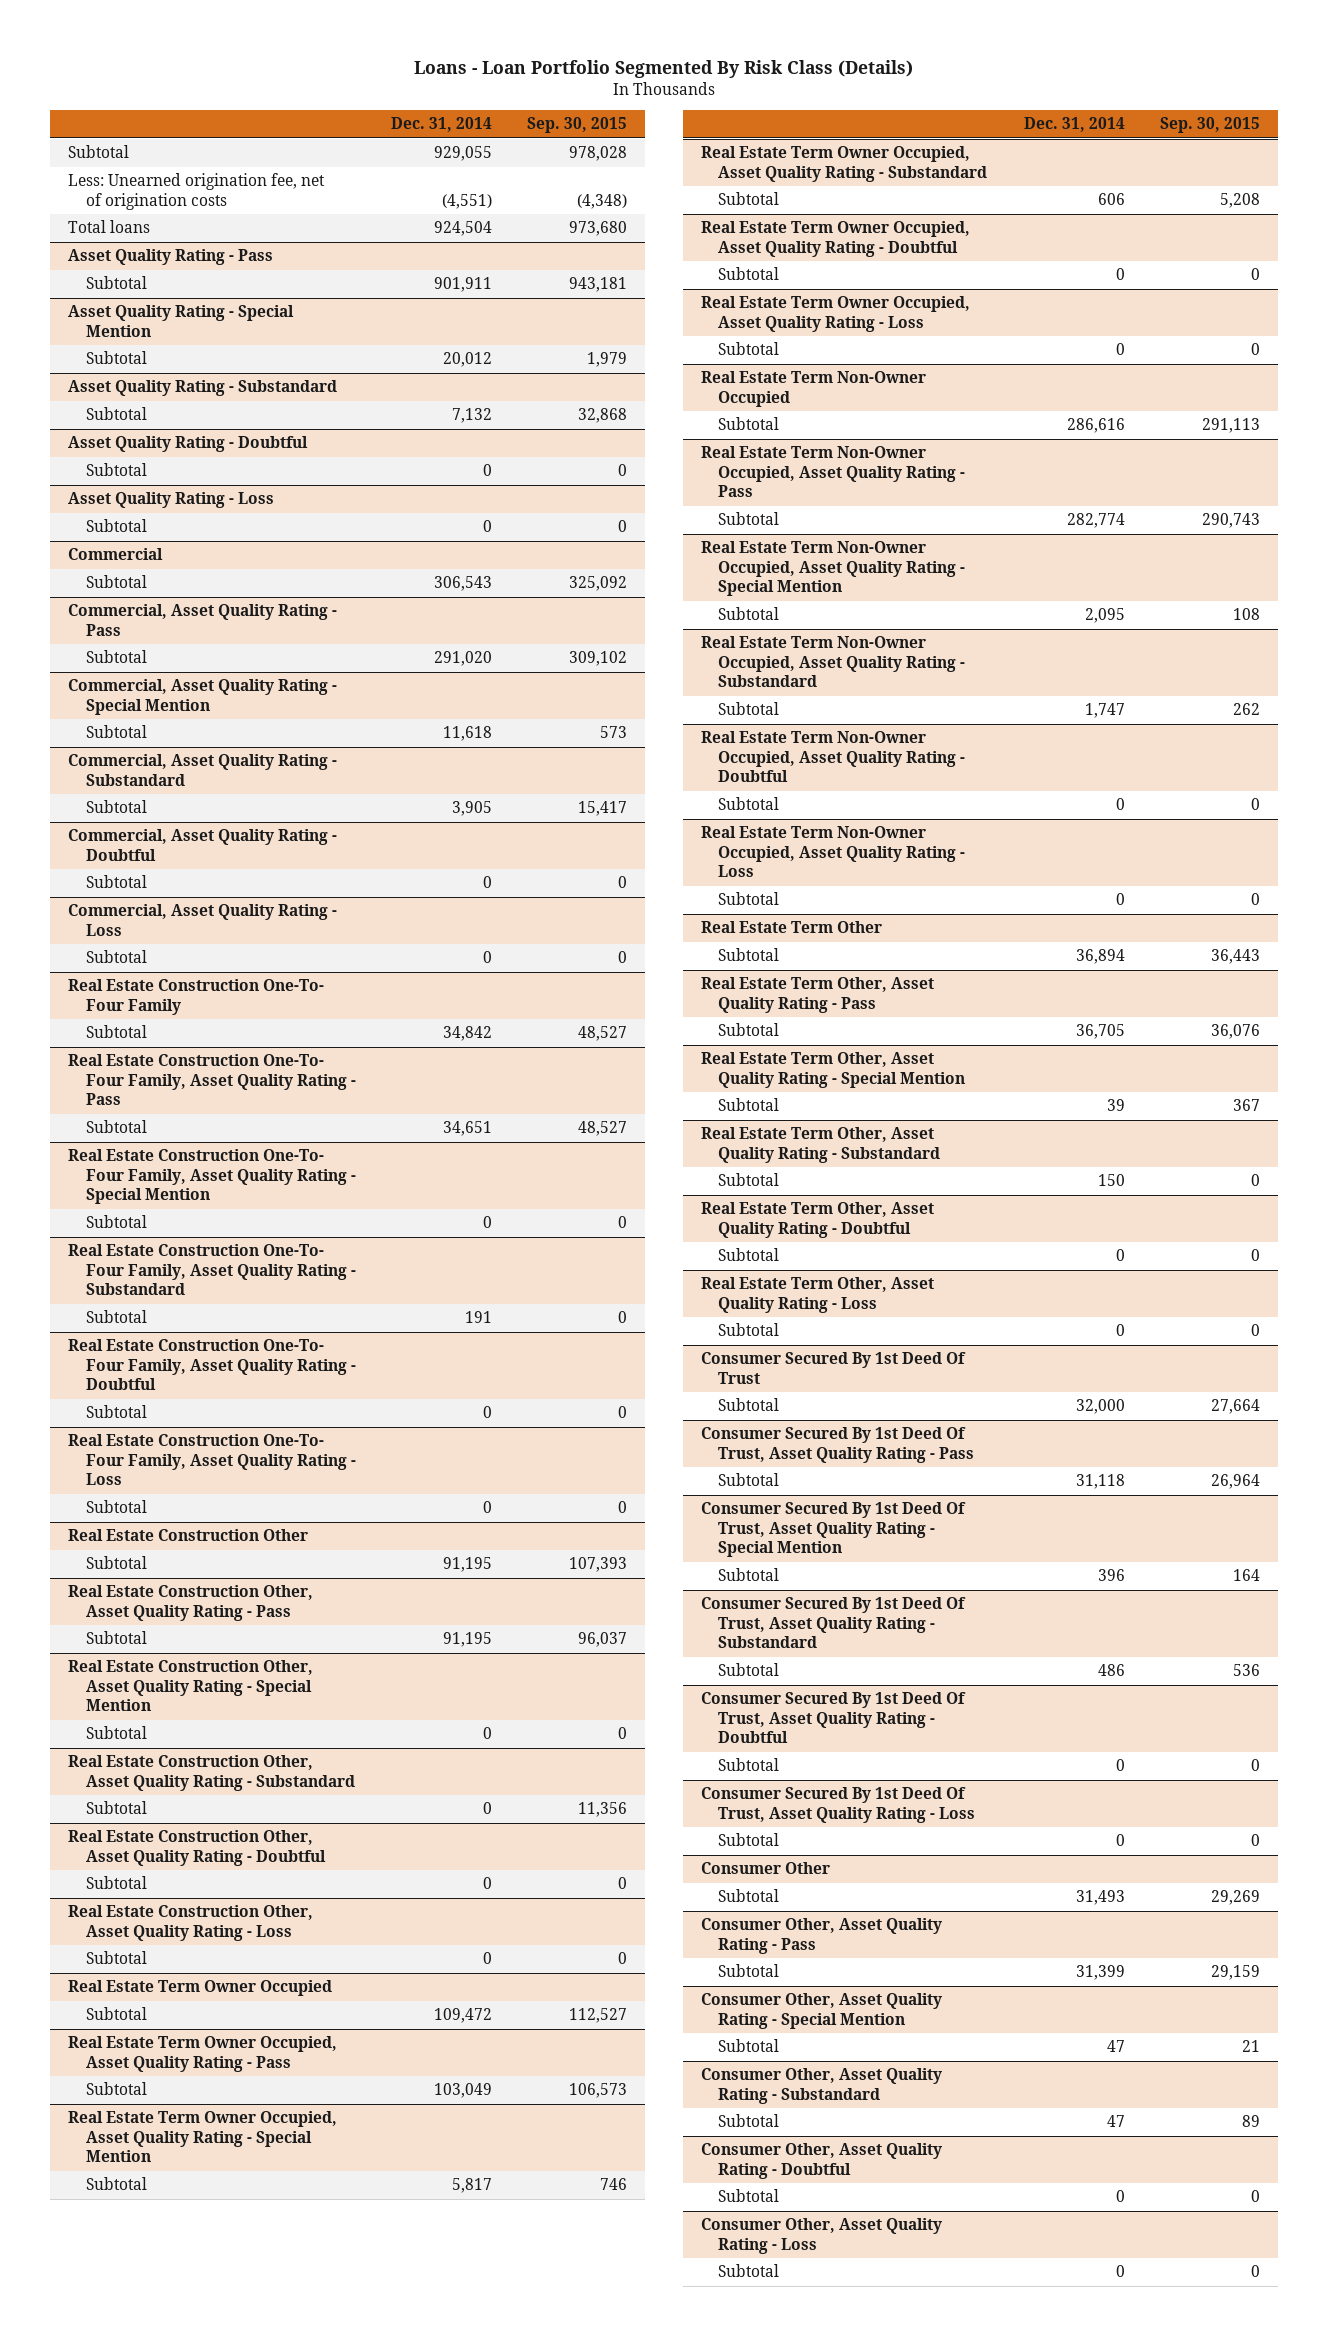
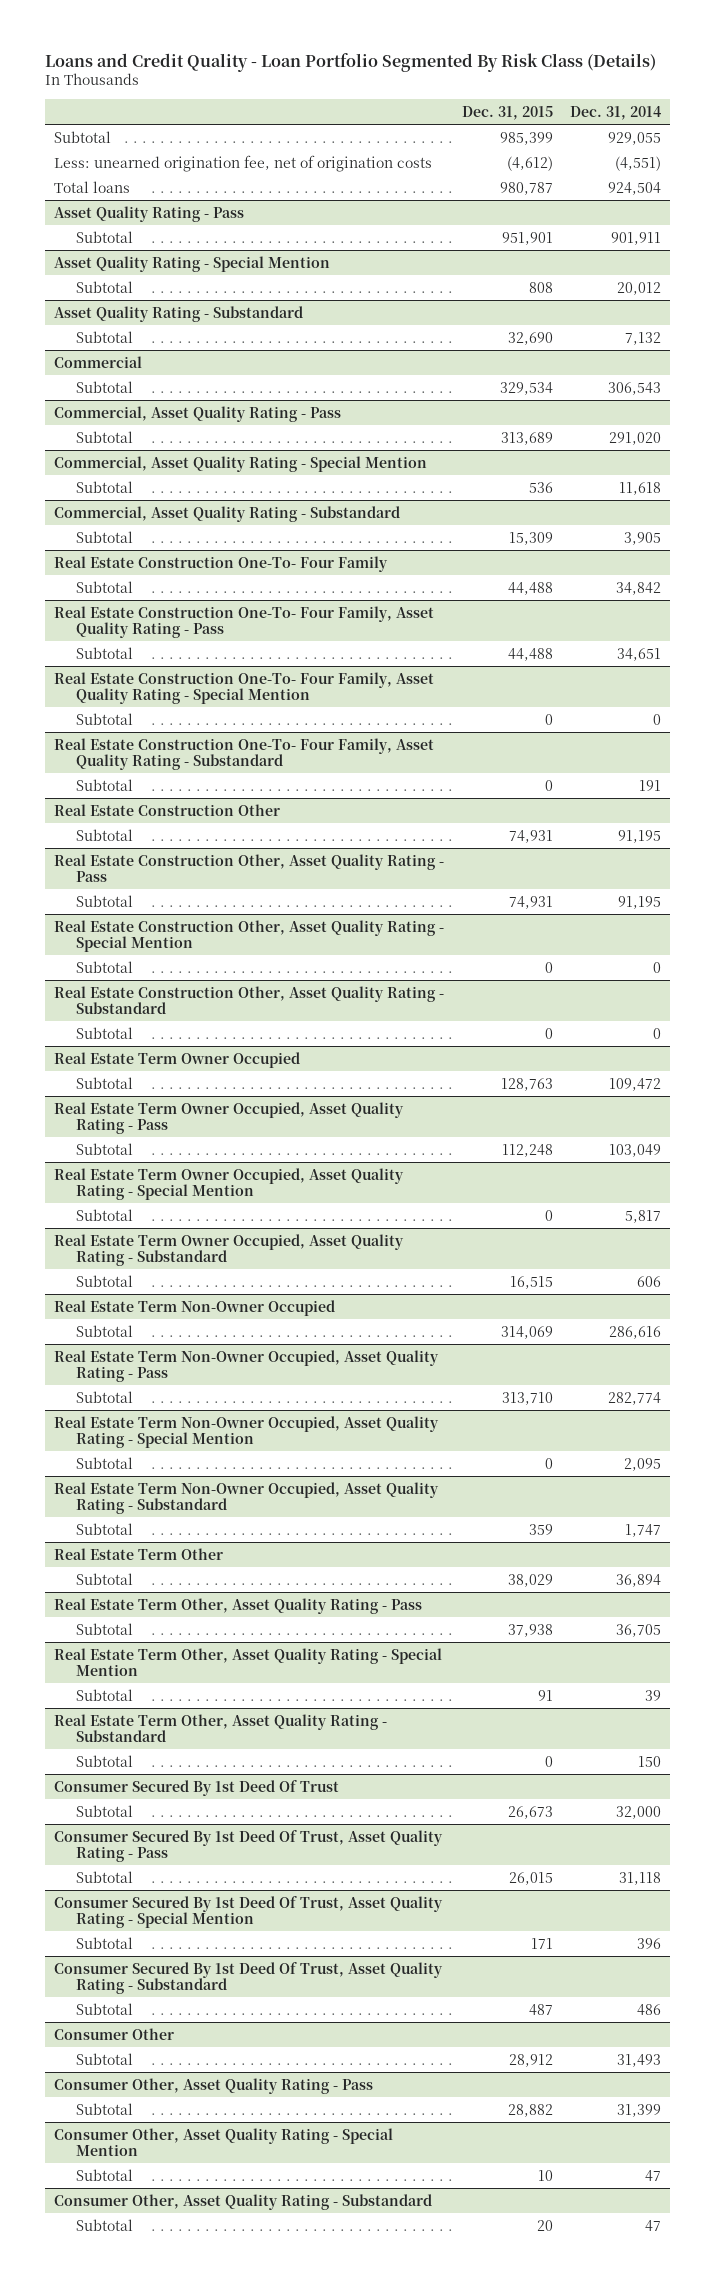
- Loans - Loan Portfolio Segmented By Risk Class (Details)
+ Loans and Credit Quality - Loan Portfolio Segmented By Risk Class (Details)
- | Dec. 31, 2014 | Sep. 30, 2015
+ | Dec. 31, 2015 | Dec. 31, 2014
- Less: Unearned origination fee, net of origination costs | (4,551) | (4,348)
+ Less: unearned origination fee, net of origination costs | (4,612) | (4,551)
- Asset Quality Rating - Doubtful
- Subtotal | 0 | 0
- Asset Quality Rating - Loss
- Subtotal | 0 | 0
- Commercial, Asset Quality Rating - Doubtful
- Subtotal | 0 | 0
- Commercial, Asset Quality Rating - Loss
- Subtotal | 0 | 0
- Real Estate Construction One-To- Four Family, Asset Quality Rating - Doubtful
- Subtotal | 0 | 0
- Real Estate Construction One-To- Four Family, Asset Quality Rating - Loss
- Subtotal | 0 | 0
- Real Estate Construction Other, Asset Quality Rating - Doubtful
- Subtotal | 0 | 0
- Real Estate Construction Other, Asset Quality Rating - Loss
- Subtotal | 0 | 0
- Real Estate Term Owner Occupied, Asset Quality Rating - Doubtful
- Subtotal | 0 | 0
- Real Estate Term Owner Occupied, Asset Quality Rating - Loss
- Subtotal | 0 | 0
- Real Estate Term Non-Owner Occupied, Asset Quality Rating - Doubtful
- Subtotal | 0 | 0
- Real Estate Term Non-Owner Occupied, Asset Quality Rating - Loss
- Subtotal | 0 | 0
- Real Estate Term Other, Asset Quality Rating - Doubtful
- Subtotal | 0 | 0
- Real Estate Term Other, Asset Quality Rating - Loss
- Subtotal | 0 | 0
- Consumer Secured By 1st Deed Of Trust, Asset Quality Rating - Doubtful
- Subtotal | 0 | 0
- Consumer Secured By 1st Deed Of Trust, Asset Quality Rating - Loss
- Subtotal | 0 | 0
- Consumer Other, Asset Quality Rating - Doubtful
- Subtotal | 0 | 0
- Consumer Other, Asset Quality Rating - Loss
- Subtotal | 0 | 0

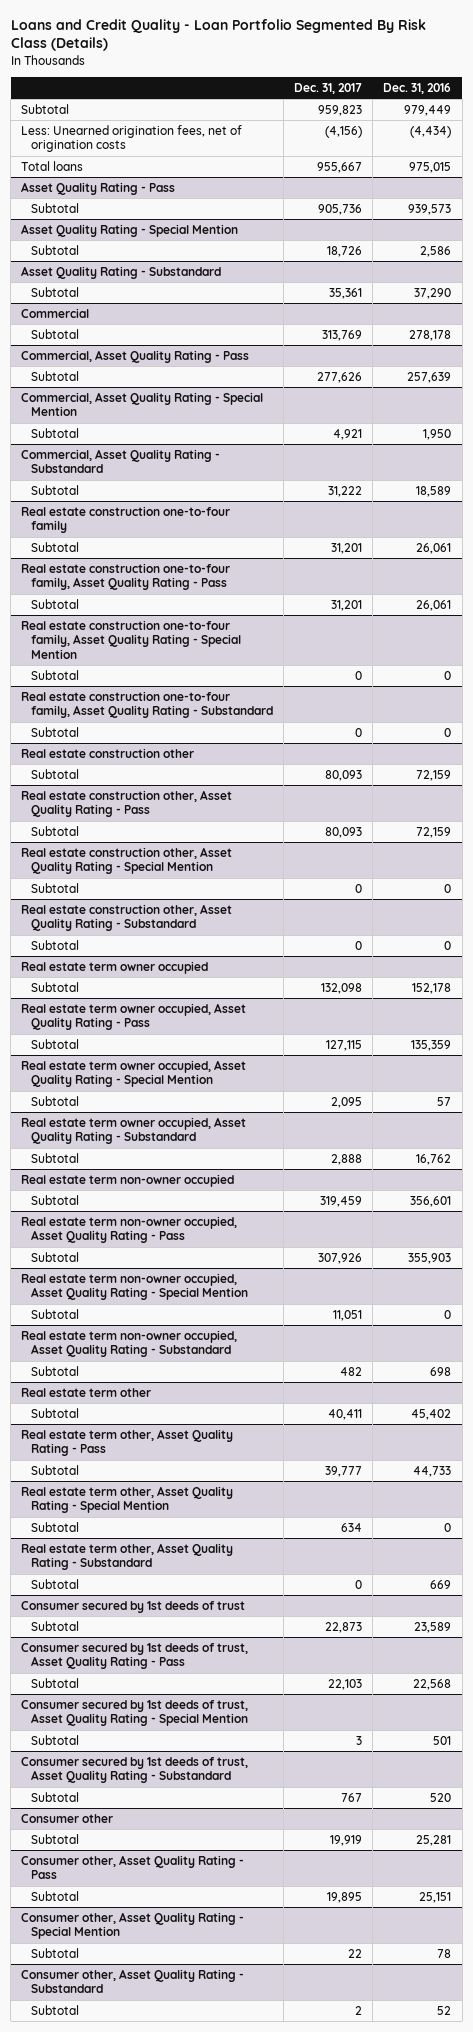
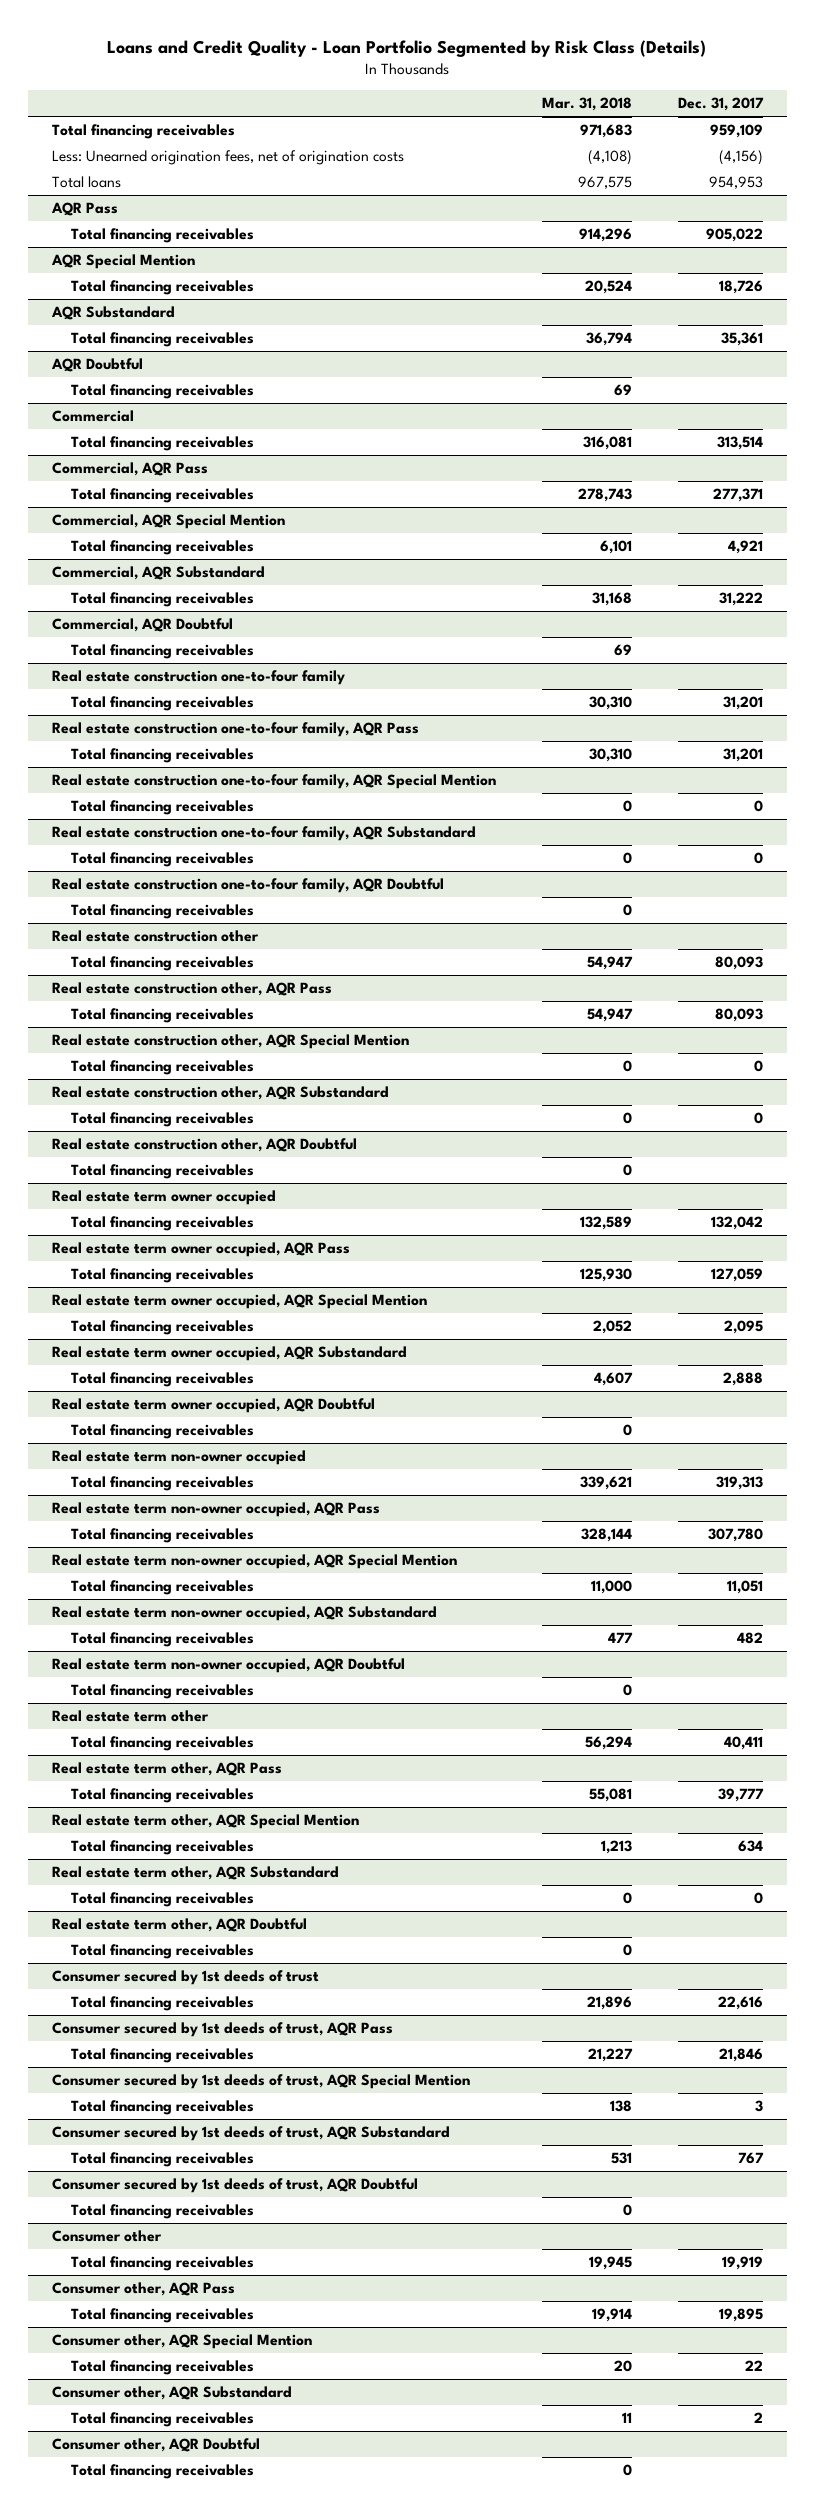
- Loans and Credit Quality - Loan Portfolio Segmented By Risk Class (Details)
+ Loans and Credit Quality - Loan Portfolio Segmented by Risk Class (Details)
- | Dec. 31, 2017 | Dec. 31, 2016
+ | Mar. 31, 2018 | Dec. 31, 2017
- Subtotal | 959,823 | 979,449
+ Total financing receivables | 971,683 | 959,109
- Total loans | 955,667 | 975,015
- Asset Quality Rating - Pass
- Subtotal | 905,736 | 939,573
- Asset Quality Rating - Special Mention
- Subtotal | 18,726 | 2,586
- Asset Quality Rating - Substandard
- Subtotal | 35,361 | 37,290
+ Total loans | 967,575 | 954,953
+ AQR Pass
+ Total financing receivables | 914,296 | 905,022
+ AQR Special Mention
+ Total financing receivables | 20,524 | 18,726
+ AQR Substandard
+ Total financing receivables | 36,794 | 35,361
+ AQR Doubtful
+ Total financing receivables | 69 |
@ Commercial
- Subtotal | 313,769 | 278,178
- Commercial, Asset Quality Rating - Pass
- Subtotal | 277,626 | 257,639
- Commercial, Asset Quality Rating - Special Mention
- Subtotal | 4,921 | 1,950
- Commercial, Asset Quality Rating - Substandard
- Subtotal | 31,222 | 18,589
@ Commercial
+ Total financing receivables | 316,081 | 313,514
+ Commercial, AQR Pass
+ Total financing receivables | 278,743 | 277,371
+ Commercial, AQR Special Mention
+ Total financing receivables | 6,101 | 4,921
+ Commercial, AQR Substandard
+ Total financing receivables | 31,168 | 31,222
+ Commercial, AQR Doubtful
+ Total financing receivables | 69 |
@ Real estate construction one-to-four family
- Subtotal | 31,201 | 26,061
- Real estate construction one-to-four family, Asset Quality Rating - Pass
- Subtotal | 31,201 | 26,061
- Real estate construction one-to-four family, Asset Quality Rating - Special Mention
- Subtotal | 0 | 0
- Real estate construction one-to-four family, Asset Quality Rating - Substandard
- Subtotal | 0 | 0
@ Real estate construction one-to-four family
+ Total financing receivables | 30,310 | 31,201
+ Real estate construction one-to-four family, AQR Pass
+ Total financing receivables | 30,310 | 31,201
+ Real estate construction one-to-four family, AQR Special Mention
+ Total financing receivables | 0 | 0
+ Real estate construction one-to-four family, AQR Substandard
+ Total financing receivables | 0 | 0
+ Real estate construction one-to-four family, AQR Doubtful
+ Total financing receivables | 0 |
@ Real estate construction other
- Subtotal | 80,093 | 72,159
- Real estate construction other, Asset Quality Rating - Pass
- Subtotal | 80,093 | 72,159
- Real estate construction other, Asset Quality Rating - Special Mention
- Subtotal | 0 | 0
- Real estate construction other, Asset Quality Rating - Substandard
- Subtotal | 0 | 0
@ Real estate construction other
+ Total financing receivables | 54,947 | 80,093
+ Real estate construction other, AQR Pass
+ Total financing receivables | 54,947 | 80,093
+ Real estate construction other, AQR Special Mention
+ Total financing receivables | 0 | 0
+ Real estate construction other, AQR Substandard
+ Total financing receivables | 0 | 0
+ Real estate construction other, AQR Doubtful
+ Total financing receivables | 0 |
@ Real estate term owner occupied
- Subtotal | 132,098 | 152,178
- Real estate term owner occupied, Asset Quality Rating - Pass
- Subtotal | 127,115 | 135,359
- Real estate term owner occupied, Asset Quality Rating - Special Mention
- Subtotal | 2,095 | 57
- Real estate term owner occupied, Asset Quality Rating - Substandard
- Subtotal | 2,888 | 16,762
@ Real estate term owner occupied
+ Total financing receivables | 132,589 | 132,042
+ Real estate term owner occupied, AQR Pass
+ Total financing receivables | 125,930 | 127,059
+ Real estate term owner occupied, AQR Special Mention
+ Total financing receivables | 2,052 | 2,095
+ Real estate term owner occupied, AQR Substandard
+ Total financing receivables | 4,607 | 2,888
+ Real estate term owner occupied, AQR Doubtful
+ Total financing receivables | 0 |
@ Real estate term non-owner occupied
- Subtotal | 319,459 | 356,601
- Real estate term non-owner occupied, Asset Quality Rating - Pass
- Subtotal | 307,926 | 355,903
- Real estate term non-owner occupied, Asset Quality Rating - Special Mention
- Subtotal | 11,051 | 0
- Real estate term non-owner occupied, Asset Quality Rating - Substandard
- Subtotal | 482 | 698
@ Real estate term non-owner occupied
+ Total financing receivables | 339,621 | 319,313
+ Real estate term non-owner occupied, AQR Pass
+ Total financing receivables | 328,144 | 307,780
+ Real estate term non-owner occupied, AQR Special Mention
+ Total financing receivables | 11,000 | 11,051
+ Real estate term non-owner occupied, AQR Substandard
+ Total financing receivables | 477 | 482
+ Real estate term non-owner occupied, AQR Doubtful
+ Total financing receivables | 0 |
@ Real estate term other
- Subtotal | 40,411 | 45,402
- Real estate term other, Asset Quality Rating - Pass
- Subtotal | 39,777 | 44,733
- Real estate term other, Asset Quality Rating - Special Mention
- Subtotal | 634 | 0
- Real estate term other, Asset Quality Rating - Substandard
- Subtotal | 0 | 669
@ Real estate term other
+ Total financing receivables | 56,294 | 40,411
+ Real estate term other, AQR Pass
+ Total financing receivables | 55,081 | 39,777
+ Real estate term other, AQR Special Mention
+ Total financing receivables | 1,213 | 634
+ Real estate term other, AQR Substandard
+ Total financing receivables | 0 | 0
+ Real estate term other, AQR Doubtful
+ Total financing receivables | 0 |
@ Consumer secured by 1st deeds of trust
- Subtotal | 22,873 | 23,589
- Consumer secured by 1st deeds of trust, Asset Quality Rating - Pass
- Subtotal | 22,103 | 22,568
- Consumer secured by 1st deeds of trust, Asset Quality Rating - Special Mention
- Subtotal | 3 | 501
- Consumer secured by 1st deeds of trust, Asset Quality Rating - Substandard
- Subtotal | 767 | 520
@ Consumer secured by 1st deeds of trust
+ Total financing receivables | 21,896 | 22,616
+ Consumer secured by 1st deeds of trust, AQR Pass
+ Total financing receivables | 21,227 | 21,846
+ Consumer secured by 1st deeds of trust, AQR Special Mention
+ Total financing receivables | 138 | 3
+ Consumer secured by 1st deeds of trust, AQR Substandard
+ Total financing receivables | 531 | 767
+ Consumer secured by 1st deeds of trust, AQR Doubtful
+ Total financing receivables | 0 |
@ Consumer other
- Subtotal | 19,919 | 25,281
- Consumer other, Asset Quality Rating - Pass
- Subtotal | 19,895 | 25,151
- Consumer other, Asset Quality Rating - Special Mention
- Subtotal | 22 | 78
- Consumer other, Asset Quality Rating - Substandard
- Subtotal | 2 | 52
@ Consumer other
+ Total financing receivables | 19,945 | 19,919
+ Consumer other, AQR Pass
+ Total financing receivables | 19,914 | 19,895
+ Consumer other, AQR Special Mention
+ Total financing receivables | 20 | 22
+ Consumer other, AQR Substandard
+ Total financing receivables | 11 | 2
+ Consumer other, AQR Doubtful
+ Total financing receivables | 0 |

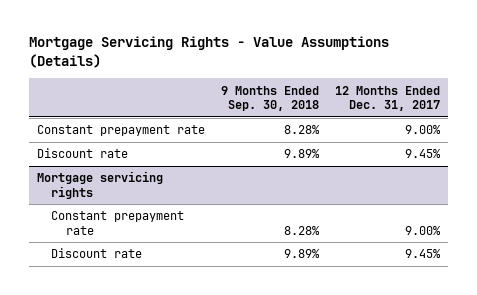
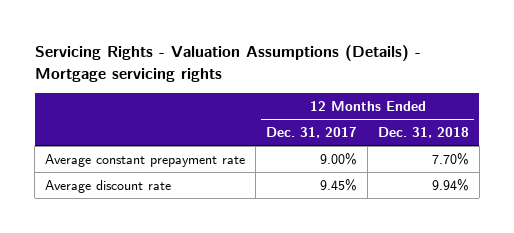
- Mortgage Servicing Rights - Value Assumptions (Details)
+ Servicing Rights - Valuation Assumptions (Details) - Mortgage servicing rights
- | 9 Months Ended Sep. 30, 2018 | 12 Months Ended Dec. 31, 2017
+ | 12 Months Ended Dec. 31, 2017 | 12 Months Ended Dec. 31, 2018
- Constant prepayment rate | 8.28% | 9.00%
- Discount rate | 9.89% | 9.45%
- Mortgage servicing rights
- Constant prepayment rate | 8.28% | 9.00%
- Discount rate | 9.89% | 9.45%
+ Average constant prepayment rate | 9.00% | 7.70%
+ Average discount rate | 9.45% | 9.94%

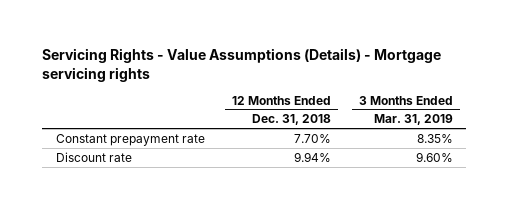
- Servicing Rights - Valuation Assumptions (Details) - Mortgage servicing rights
+ Servicing Rights - Value Assumptions (Details) - Mortgage servicing rights
- | 12 Months Ended Dec. 31, 2017 | 12 Months Ended Dec. 31, 2018
+ | 12 Months Ended Dec. 31, 2018 | 3 Months Ended Mar. 31, 2019
- Average constant prepayment rate | 9.00% | 7.70%
- Average discount rate | 9.45% | 9.94%
+ Constant prepayment rate | 7.70% | 8.35%
+ Discount rate | 9.94% | 9.60%

